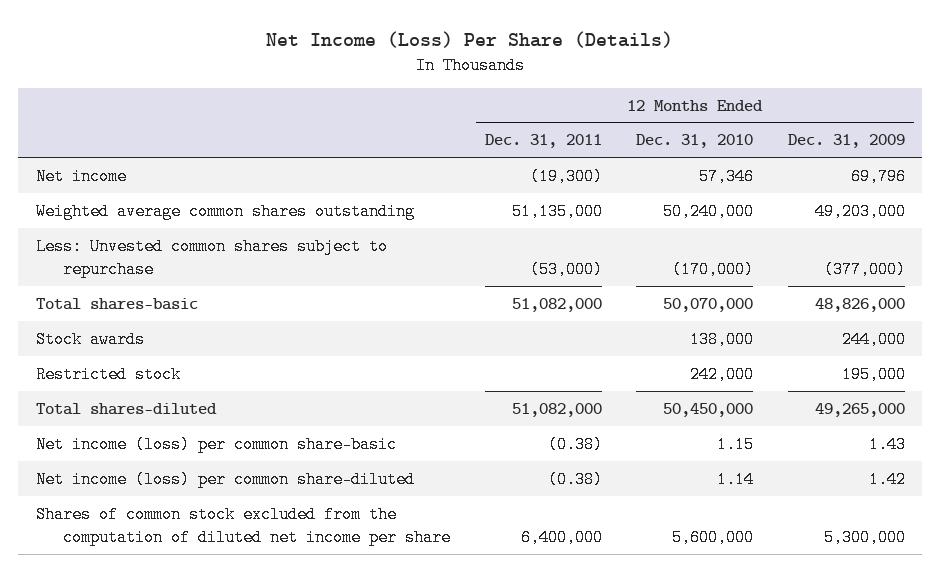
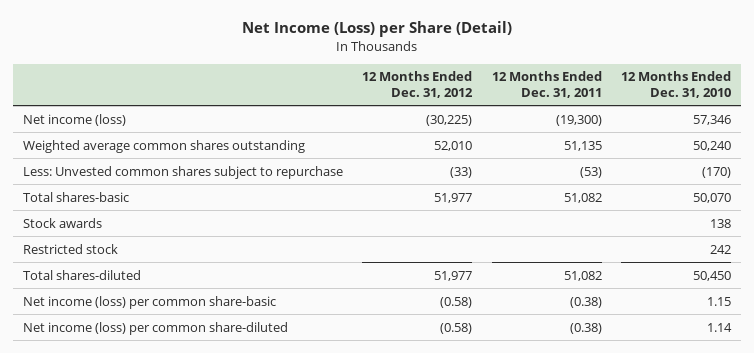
- Net Income (Loss) Per Share (Details)
+ Net Income (Loss) per Share (Detail)
- | 12 Months Ended Dec. 31, 2011 | 12 Months Ended Dec. 31, 2010 | 12 Months Ended Dec. 31, 2009
+ | 12 Months Ended Dec. 31, 2012 | 12 Months Ended Dec. 31, 2011 | 12 Months Ended Dec. 31, 2010
- Net income | (19,300) | 57,346 | 69,796
- Weighted average common shares outstanding | 51,135,000 | 50,240,000 | 49,203,000
- Less: Unvested common shares subject to repurchase | (53,000) | (170,000) | (377,000)
- Total shares-basic | 51,082,000 | 50,070,000 | 48,826,000
- Stock awards | | 138,000 | 244,000
- Restricted stock | | 242,000 | 195,000
- Total shares-diluted | 51,082,000 | 50,450,000 | 49,265,000
+ Net income (loss) | (30,225) | (19,300) | 57,346
+ Weighted average common shares outstanding | 52,010 | 51,135 | 50,240
+ Less: Unvested common shares subject to repurchase | (33) | (53) | (170)
+ Total shares-basic | 51,977 | 51,082 | 50,070
+ Stock awards | | | 138
+ Restricted stock | | | 242
+ Total shares-diluted | 51,977 | 51,082 | 50,450
- Shares of common stock excluded from the computation of diluted net income per share | 6,400,000 | 5,600,000 | 5,300,000

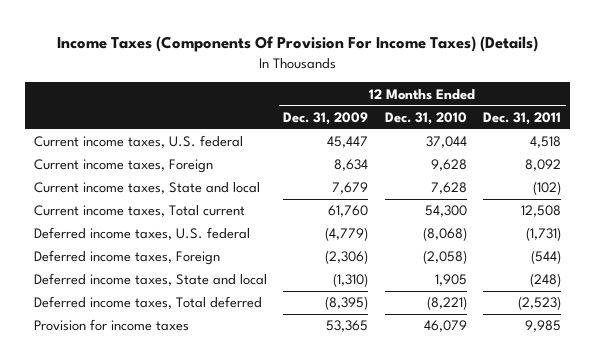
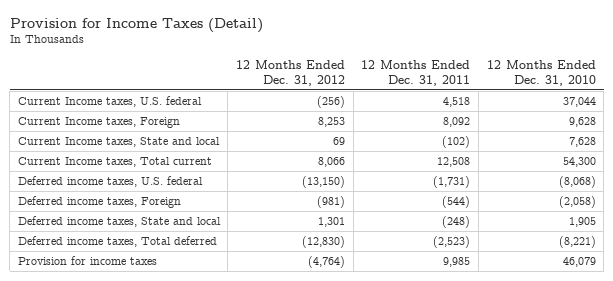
- Income Taxes (Components Of Provision For Income Taxes) (Details)
+ Provision for Income Taxes (Detail)
- | 12 Months Ended Dec. 31, 2009 | 12 Months Ended Dec. 31, 2010 | 12 Months Ended Dec. 31, 2011
+ | 12 Months Ended Dec. 31, 2012 | 12 Months Ended Dec. 31, 2011 | 12 Months Ended Dec. 31, 2010
- Current income taxes, U.S. federal | 45,447 | 37,044 | 4,518
- Current income taxes, Foreign | 8,634 | 9,628 | 8,092
- Current income taxes, State and local | 7,679 | 7,628 | (102)
- Current income taxes, Total current | 61,760 | 54,300 | 12,508
+ Current Income taxes, U.S. federal | (256) | 4,518 | 37,044
+ Current Income taxes, Foreign | 8,253 | 8,092 | 9,628
+ Current Income taxes, State and local | 69 | (102) | 7,628
+ Current Income taxes, Total current | 8,066 | 12,508 | 54,300

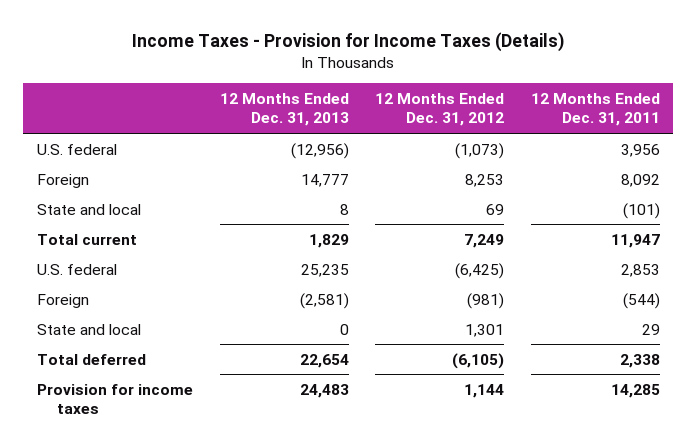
- Provision for Income Taxes (Detail)
+ Income Taxes - Provision for Income Taxes (Details)
- | 12 Months Ended Dec. 31, 2012 | 12 Months Ended Dec. 31, 2011 | 12 Months Ended Dec. 31, 2010
+ | 12 Months Ended Dec. 31, 2013 | 12 Months Ended Dec. 31, 2012 | 12 Months Ended Dec. 31, 2011
- Current Income taxes, U.S. federal | (256) | 4,518 | 37,044
- Current Income taxes, Foreign | 8,253 | 8,092 | 9,628
- Current Income taxes, State and local | 69 | (102) | 7,628
- Current Income taxes, Total current | 8,066 | 12,508 | 54,300
- Deferred income taxes, U.S. federal | (13,150) | (1,731) | (8,068)
- Deferred income taxes, Foreign | (981) | (544) | (2,058)
- Deferred income taxes, State and local | 1,301 | (248) | 1,905
- Deferred income taxes, Total deferred | (12,830) | (2,523) | (8,221)
- Provision for income taxes | (4,764) | 9,985 | 46,079
+ U.S. federal | (12,956) | (1,073) | 3,956
+ Foreign | 14,777 | 8,253 | 8,092
+ State and local | 8 | 69 | (101)
+ Total current | 1,829 | 7,249 | 11,947
+ U.S. federal | 25,235 | (6,425) | 2,853
+ Foreign | (2,581) | (981) | (544)
+ State and local | 0 | 1,301 | 29
+ Total deferred | 22,654 | (6,105) | 2,338
+ Provision for income taxes | 24,483 | 1,144 | 14,285

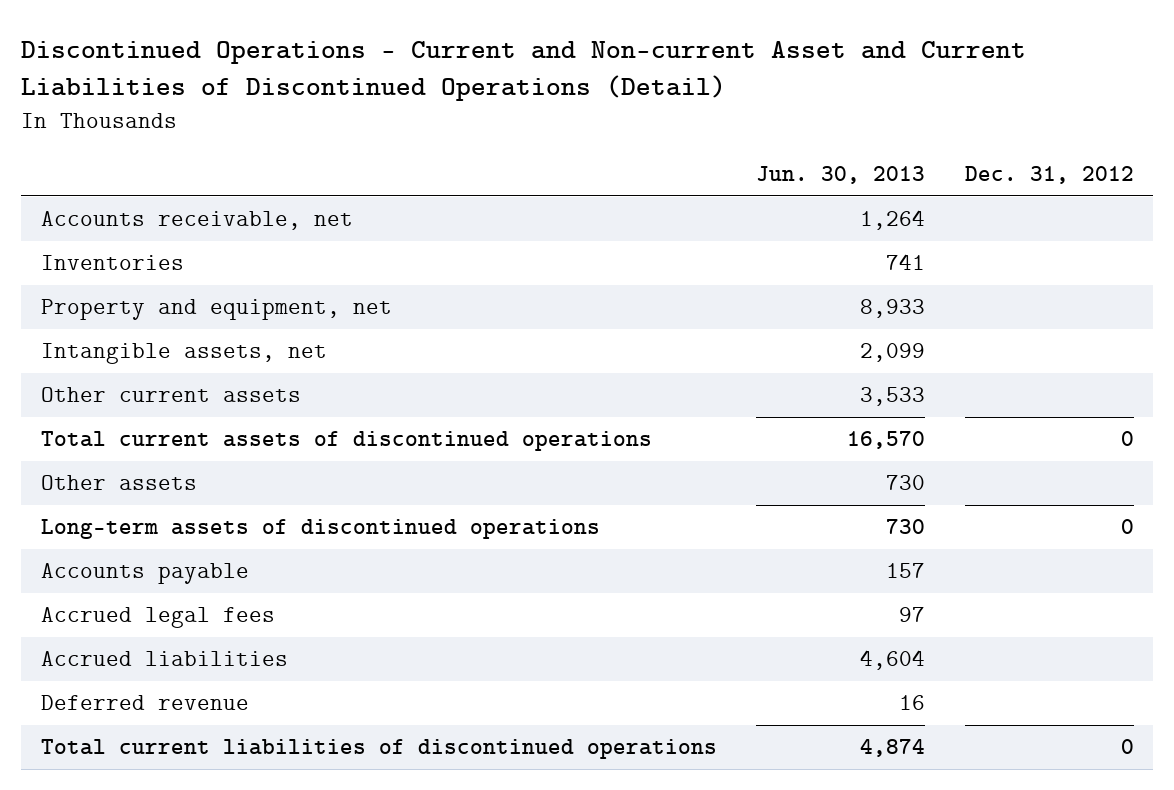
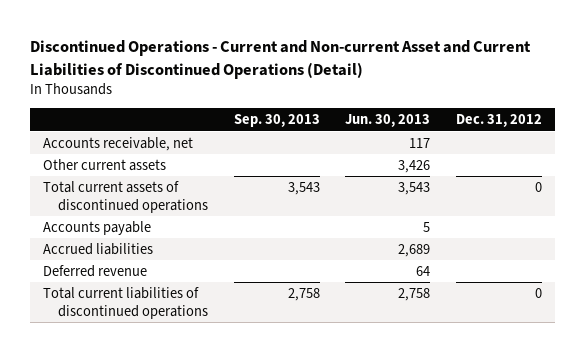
- | Jun. 30, 2013 | Dec. 31, 2012
+ | Sep. 30, 2013 | Jun. 30, 2013 | Dec. 31, 2012
- Accounts receivable, net | 1,264 |
- Inventories | 741 |
- Property and equipment, net | 8,933 |
- Intangible assets, net | 2,099 |
- Other current assets | 3,533 |
- Total current assets of discontinued operations | 16,570 | 0
- Other assets | 730 |
- Long-term assets of discontinued operations | 730 | 0
- Accounts payable | 157 |
- Accrued legal fees | 97 |
- Accrued liabilities | 4,604 |
- Deferred revenue | 16 |
- Total current liabilities of discontinued operations | 4,874 | 0
+ Accounts receivable, net | | 117 |
+ Other current assets | | 3,426 |
+ Total current assets of discontinued operations | 3,543 | 3,543 | 0
+ Accounts payable | | 5 |
+ Accrued liabilities | | 2,689 |
+ Deferred revenue | | 64 |
+ Total current liabilities of discontinued operations | 2,758 | 2,758 | 0

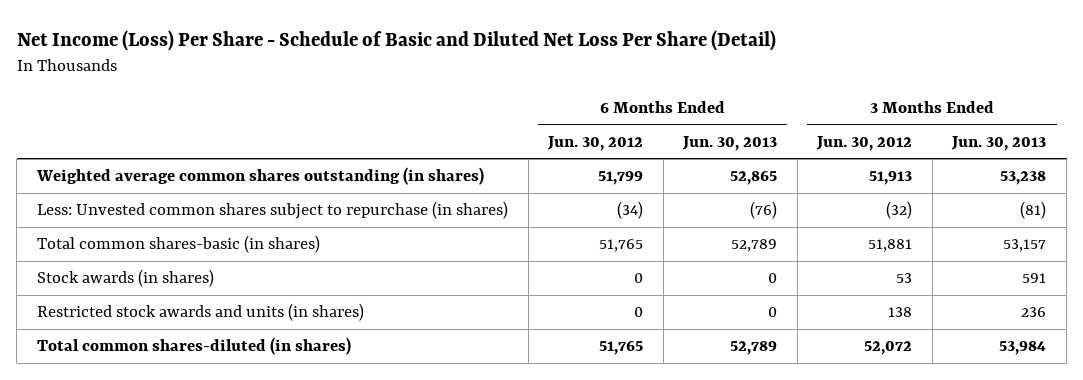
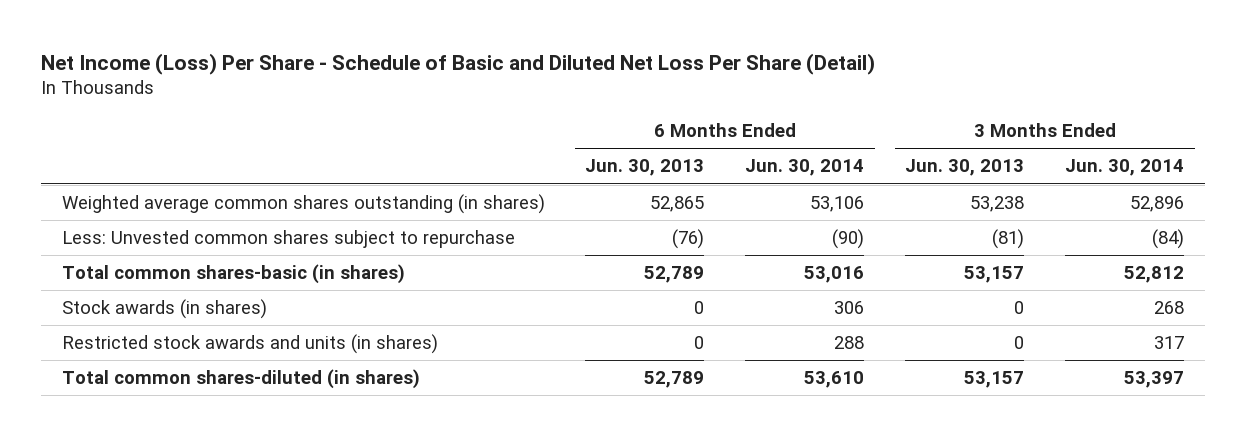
- | 6 Months Ended Jun. 30, 2012 | 6 Months Ended Jun. 30, 2013 | 3 Months Ended Jun. 30, 2012 | 3 Months Ended Jun. 30, 2013
+ | 6 Months Ended Jun. 30, 2013 | 6 Months Ended Jun. 30, 2014 | 3 Months Ended Jun. 30, 2013 | 3 Months Ended Jun. 30, 2014
- Less: Unvested common shares subject to repurchase (in shares) | (34) | (76) | (32) | (81)
+ Less: Unvested common shares subject to repurchase | (76) | (90) | (81) | (84)
- Stock awards (in shares) | 0 | 0 | 53 | 591
- Restricted stock awards and units (in shares) | 0 | 0 | 138 | 236
- Total common shares-diluted (in shares) | 51,765 | 52,789 | 52,072 | 53,984
+ Stock awards (in shares) | 0 | 306 | 0 | 268
+ Restricted stock awards and units (in shares) | 0 | 288 | 0 | 317
+ Total common shares-diluted (in shares) | 52,789 | 53,610 | 53,157 | 53,397

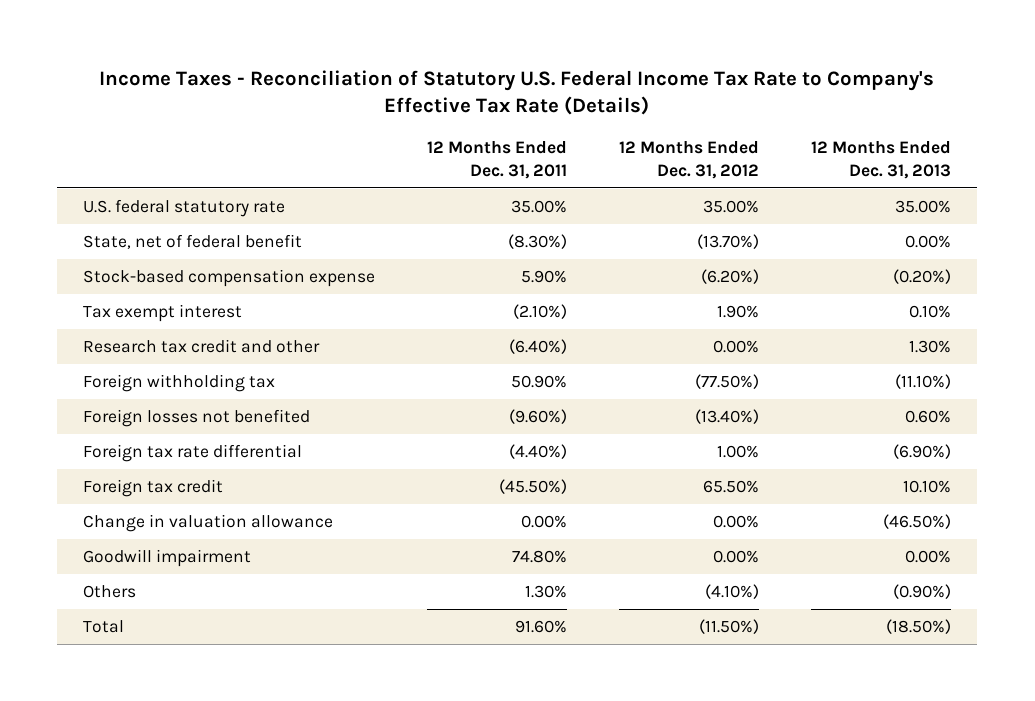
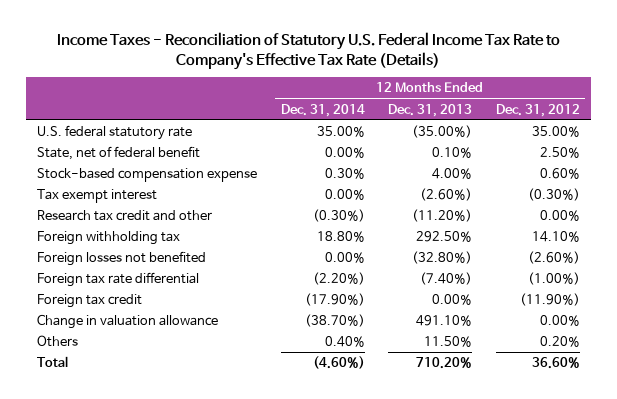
- | 12 Months Ended Dec. 31, 2011 | 12 Months Ended Dec. 31, 2012 | 12 Months Ended Dec. 31, 2013
+ | 12 Months Ended Dec. 31, 2014 | 12 Months Ended Dec. 31, 2013 | 12 Months Ended Dec. 31, 2012
- U.S. federal statutory rate | 35.00% | 35.00% | 35.00%
- State, net of federal benefit | (8.30%) | (13.70%) | 0.00%
- Stock-based compensation expense | 5.90% | (6.20%) | (0.20%)
- Tax exempt interest | (2.10%) | 1.90% | 0.10%
- Research tax credit and other | (6.40%) | 0.00% | 1.30%
- Foreign withholding tax | 50.90% | (77.50%) | (11.10%)
- Foreign losses not benefited | (9.60%) | (13.40%) | 0.60%
- Foreign tax rate differential | (4.40%) | 1.00% | (6.90%)
- Foreign tax credit | (45.50%) | 65.50% | 10.10%
- Change in valuation allowance | 0.00% | 0.00% | (46.50%)
- Goodwill impairment | 74.80% | 0.00% | 0.00%
- Others | 1.30% | (4.10%) | (0.90%)
- Total | 91.60% | (11.50%) | (18.50%)
+ U.S. federal statutory rate | 35.00% | (35.00%) | 35.00%
+ State, net of federal benefit | 0.00% | 0.10% | 2.50%
+ Stock-based compensation expense | 0.30% | 4.00% | 0.60%
+ Tax exempt interest | 0.00% | (2.60%) | (0.30%)
+ Research tax credit and other | (0.30%) | (11.20%) | 0.00%
+ Foreign withholding tax | 18.80% | 292.50% | 14.10%
+ Foreign losses not benefited | 0.00% | (32.80%) | (2.60%)
+ Foreign tax rate differential | (2.20%) | (7.40%) | (1.00%)
+ Foreign tax credit | (17.90%) | 0.00% | (11.90%)
+ Change in valuation allowance | (38.70%) | 491.10% | 0.00%
+ Others | 0.40% | 11.50% | 0.20%
+ Total | (4.60%) | 710.20% | 36.60%

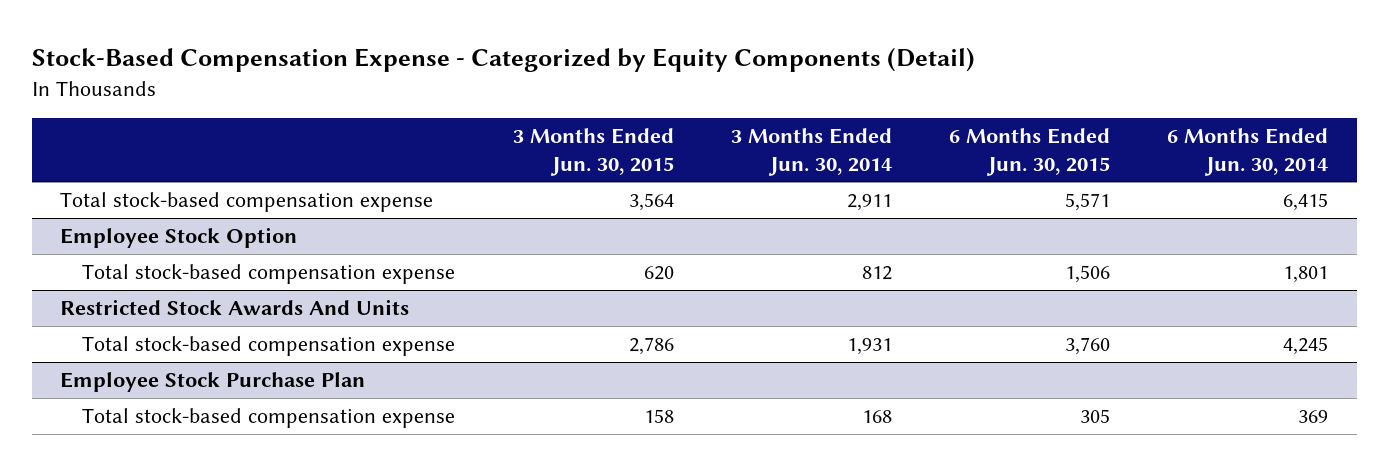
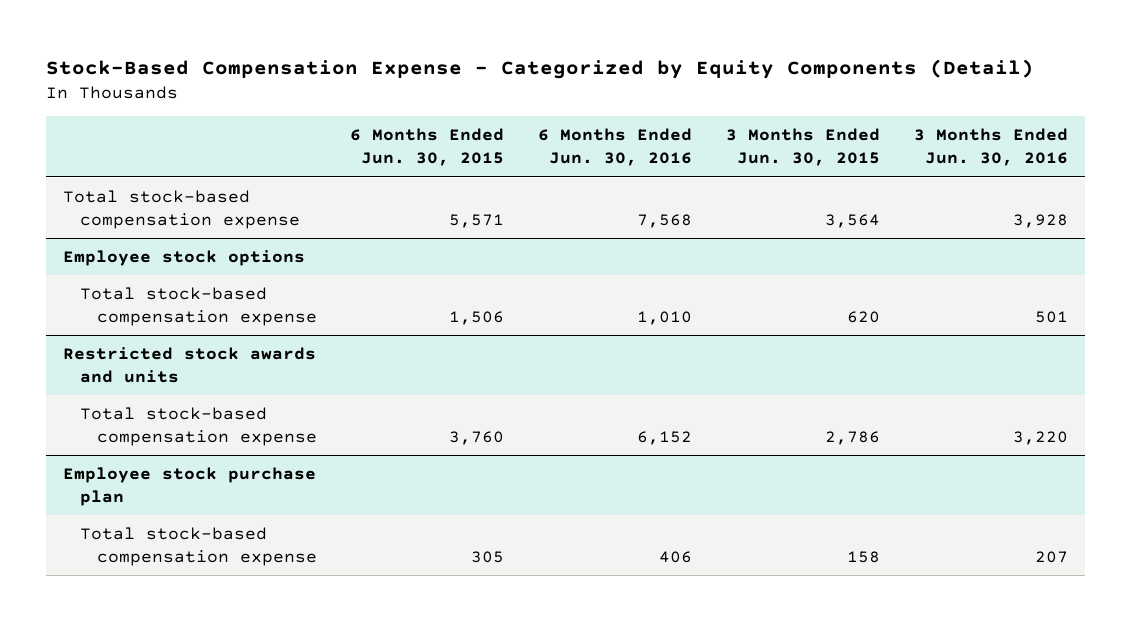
- | 3 Months Ended Jun. 30, 2015 | 3 Months Ended Jun. 30, 2014 | 6 Months Ended Jun. 30, 2015 | 6 Months Ended Jun. 30, 2014
+ | 6 Months Ended Jun. 30, 2015 | 6 Months Ended Jun. 30, 2016 | 3 Months Ended Jun. 30, 2015 | 3 Months Ended Jun. 30, 2016
- Employee Stock Option
+ Employee stock options
- Restricted Stock Awards And Units
+ Restricted stock awards and units
- Employee Stock Purchase Plan
+ Employee stock purchase plan

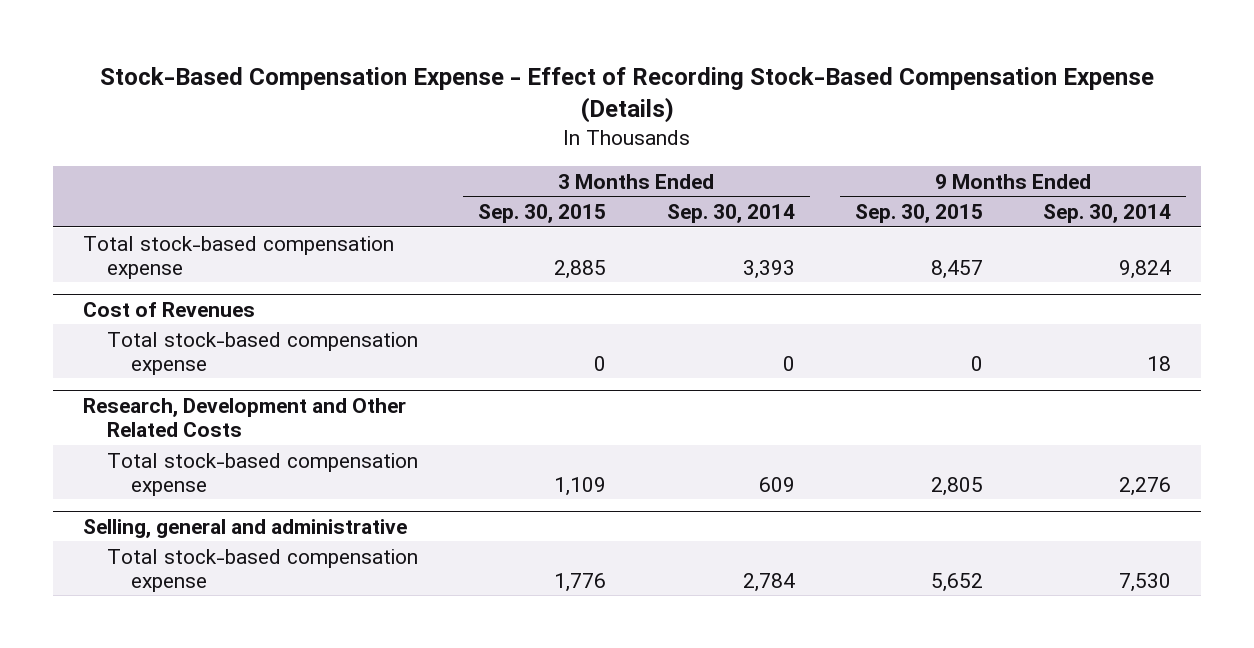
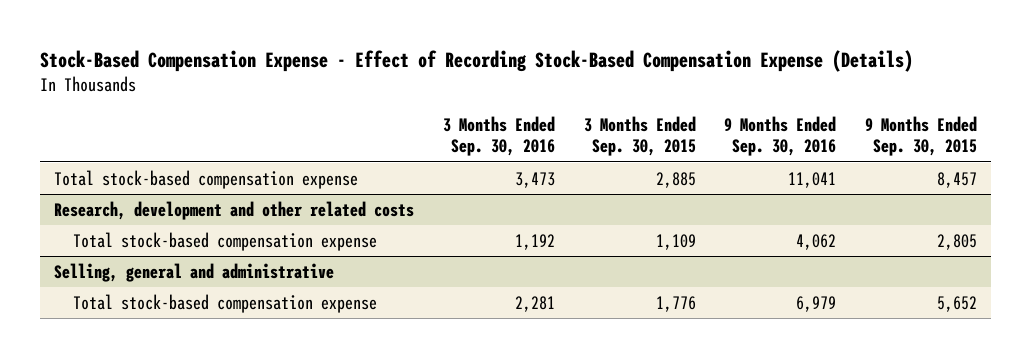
- | 3 Months Ended Sep. 30, 2015 | 3 Months Ended Sep. 30, 2014 | 9 Months Ended Sep. 30, 2015 | 9 Months Ended Sep. 30, 2014
+ | 3 Months Ended Sep. 30, 2016 | 3 Months Ended Sep. 30, 2015 | 9 Months Ended Sep. 30, 2016 | 9 Months Ended Sep. 30, 2015
- Cost of Revenues
- Total stock-based compensation expense | 0 | 0 | 0 | 18
- Research, Development and Other Related Costs
+ Research, development and other related costs

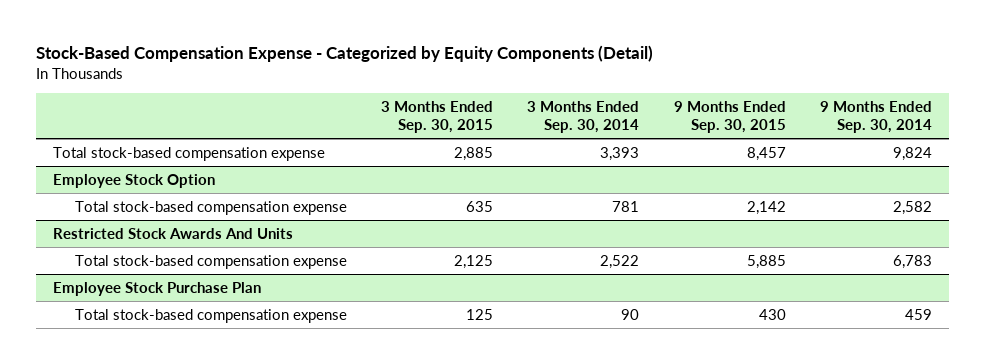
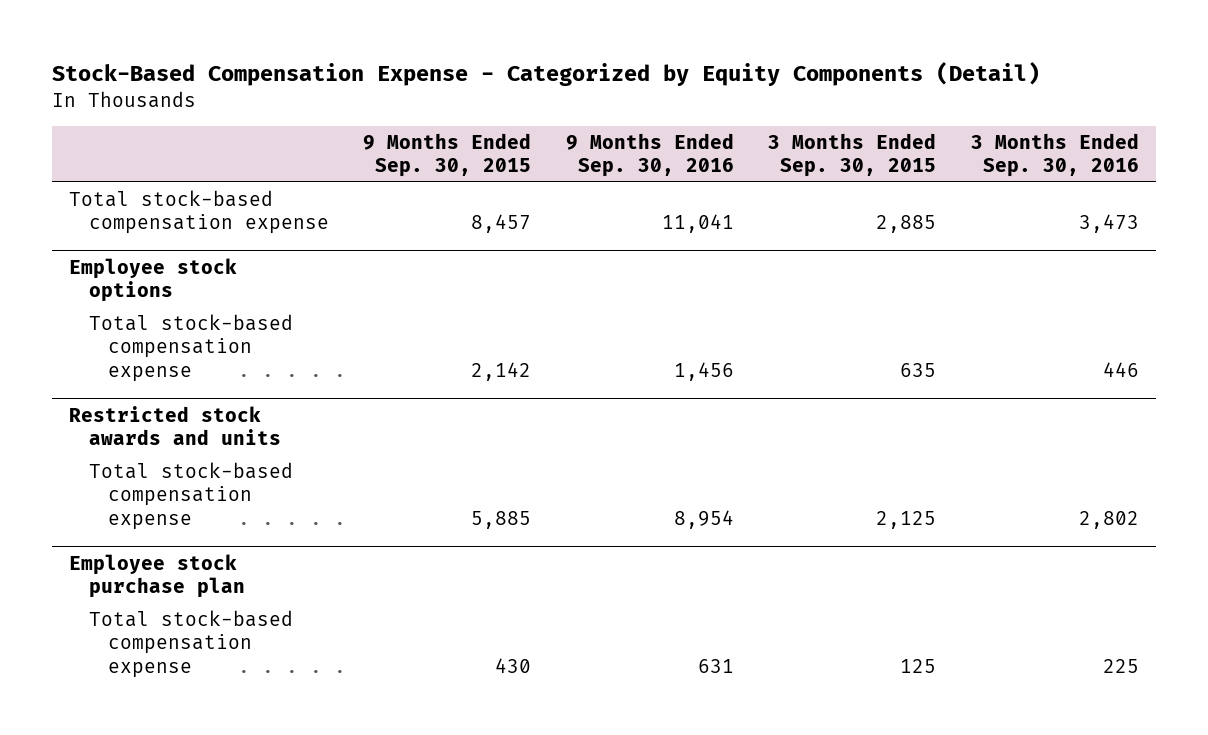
- | 3 Months Ended Sep. 30, 2015 | 3 Months Ended Sep. 30, 2014 | 9 Months Ended Sep. 30, 2015 | 9 Months Ended Sep. 30, 2014
+ | 9 Months Ended Sep. 30, 2015 | 9 Months Ended Sep. 30, 2016 | 3 Months Ended Sep. 30, 2015 | 3 Months Ended Sep. 30, 2016
- Employee Stock Option
+ Employee stock options
- Restricted Stock Awards And Units
+ Restricted stock awards and units
- Employee Stock Purchase Plan
+ Employee stock purchase plan

